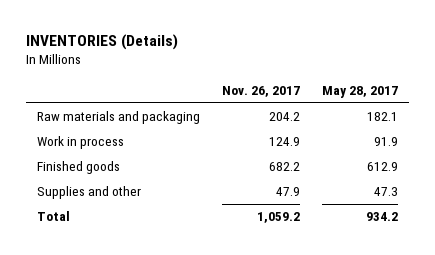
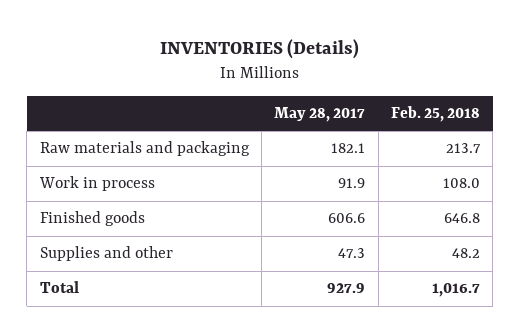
- | Nov. 26, 2017 | May 28, 2017
+ | May 28, 2017 | Feb. 25, 2018
- Finished goods | 682.2 | 612.9
+ Finished goods | 606.6 | 646.8
- Total | 1,059.2 | 934.2
+ Total | 927.9 | 1,016.7

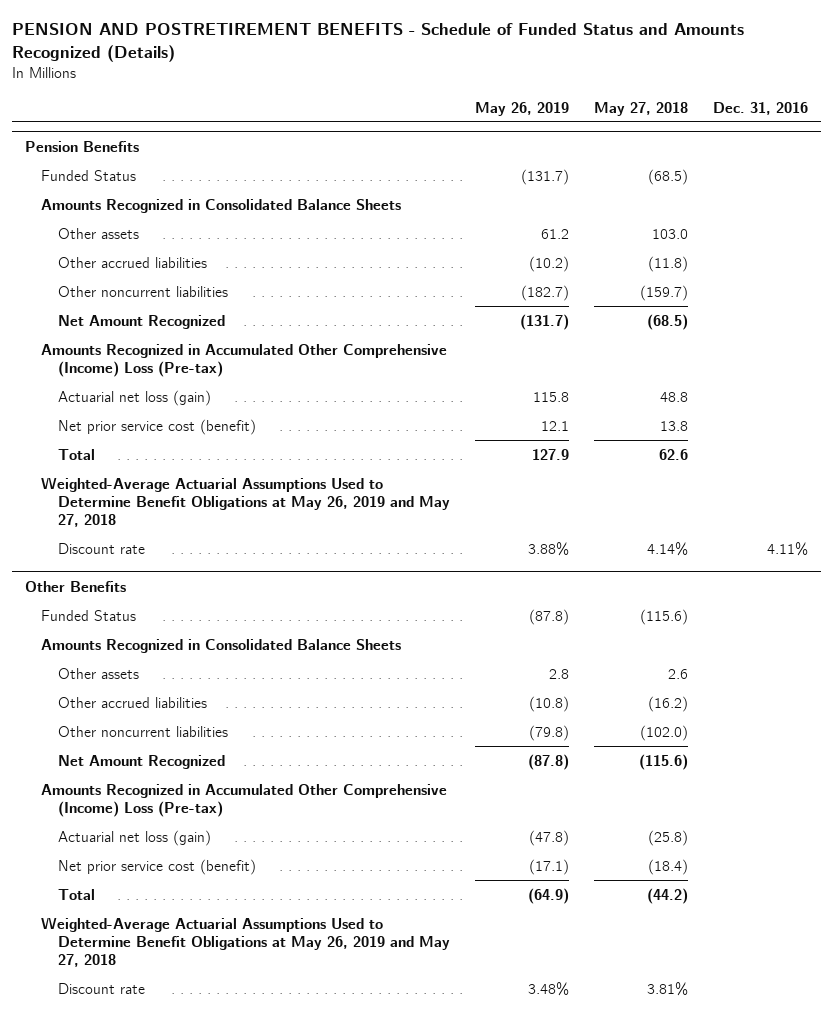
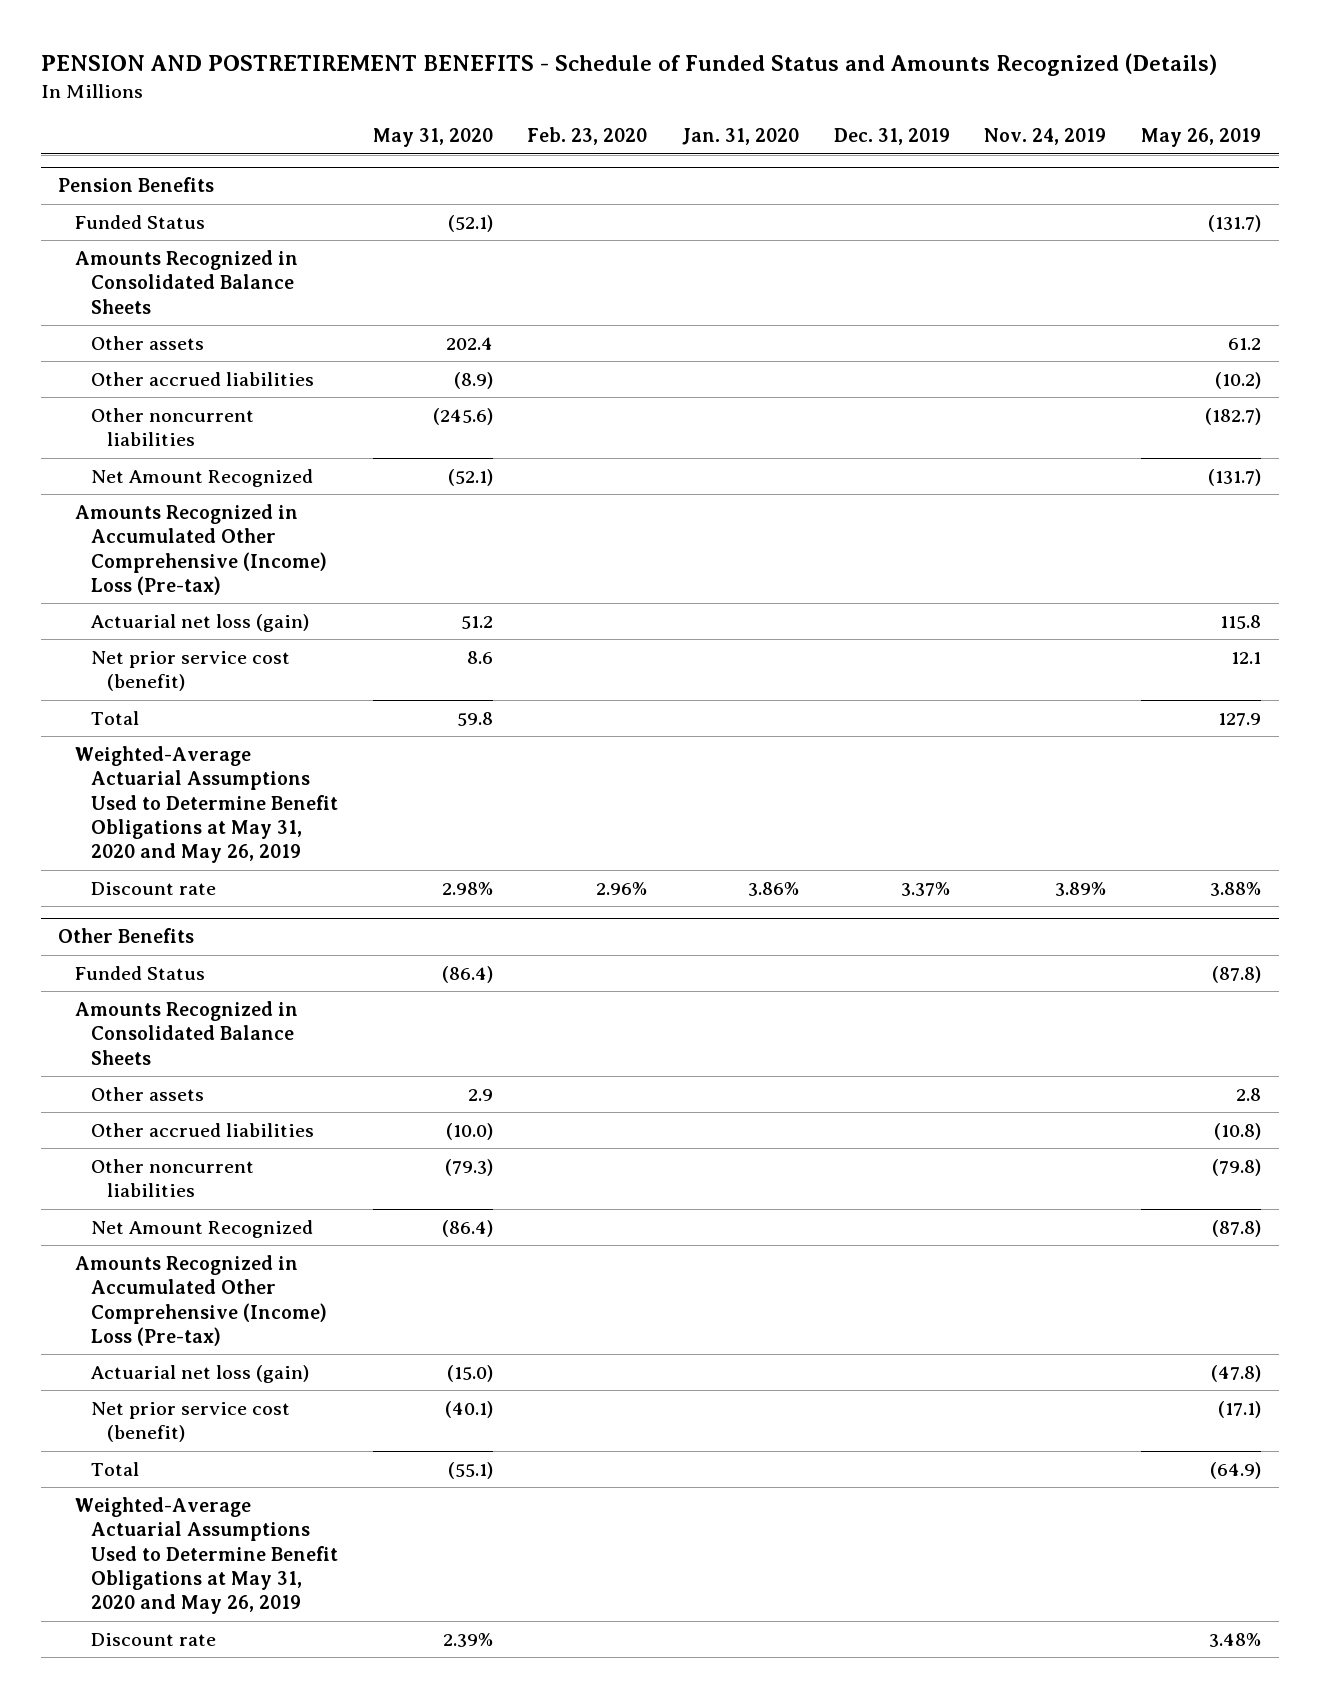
- | May 26, 2019 | May 27, 2018 | Dec. 31, 2016
+ | May 31, 2020 | Feb. 23, 2020 | Jan. 31, 2020 | Dec. 31, 2019 | Nov. 24, 2019 | May 26, 2019
@ Pension Benefits
- Weighted-Average Actuarial Assumptions Used to Determine Benefit Obligations at May 26, 2019 and May 27, 2018
+ Weighted-Average Actuarial Assumptions Used to Determine Benefit Obligations at May 31, 2020 and May 26, 2019
@ Other Benefits
- Weighted-Average Actuarial Assumptions Used to Determine Benefit Obligations at May 26, 2019 and May 27, 2018
+ Weighted-Average Actuarial Assumptions Used to Determine Benefit Obligations at May 31, 2020 and May 26, 2019

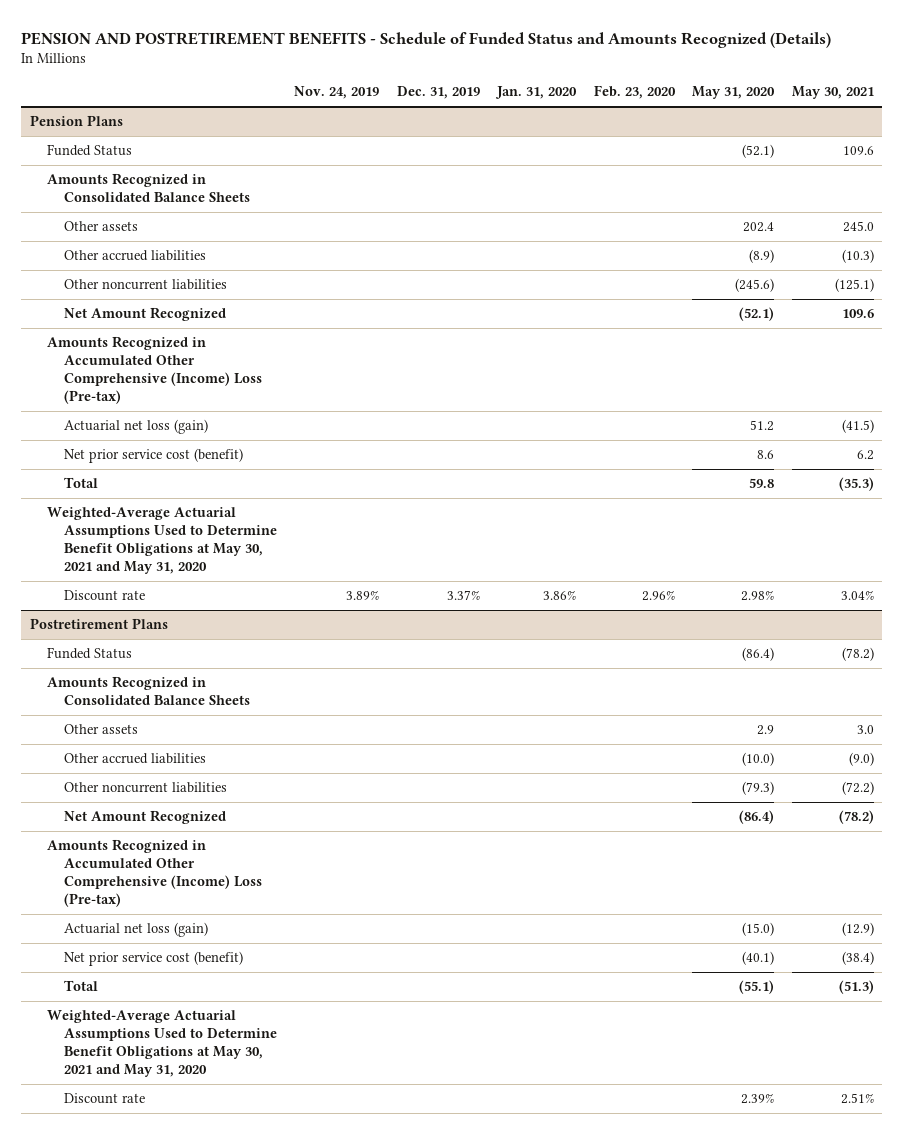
- | May 31, 2020 | Feb. 23, 2020 | Jan. 31, 2020 | Dec. 31, 2019 | Nov. 24, 2019 | May 26, 2019
+ | Nov. 24, 2019 | Dec. 31, 2019 | Jan. 31, 2020 | Feb. 23, 2020 | May 31, 2020 | May 30, 2021
- Pension Benefits
+ Pension Plans
- Weighted-Average Actuarial Assumptions Used to Determine Benefit Obligations at May 31, 2020 and May 26, 2019
+ Weighted-Average Actuarial Assumptions Used to Determine Benefit Obligations at May 30, 2021 and May 31, 2020
- Other Benefits
+ Postretirement Plans
- Weighted-Average Actuarial Assumptions Used to Determine Benefit Obligations at May 31, 2020 and May 26, 2019
+ Weighted-Average Actuarial Assumptions Used to Determine Benefit Obligations at May 30, 2021 and May 31, 2020

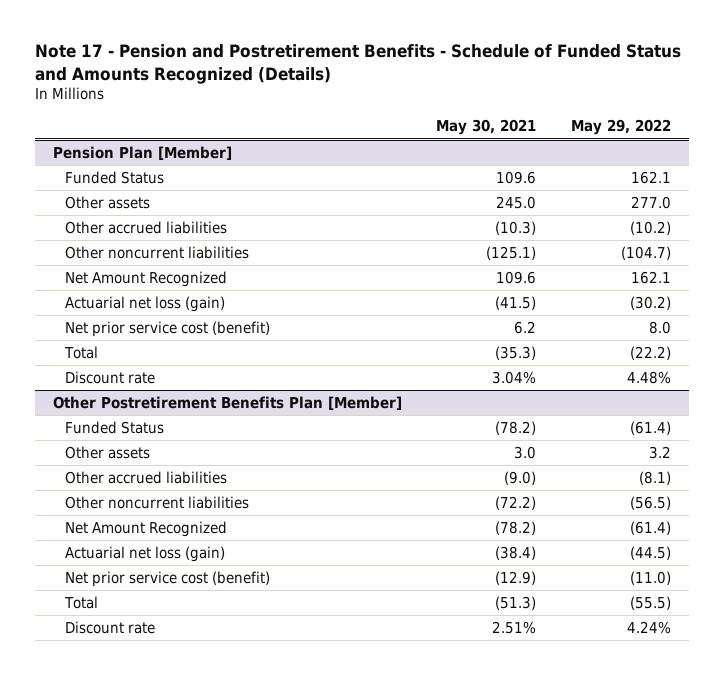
- PENSION AND POSTRETIREMENT BENEFITS - Schedule of Funded Status and Amounts Recognized (Details)
+ Note 17 - Pension and Postretirement Benefits - Schedule of Funded Status and Amounts Recognized (Details)
- | Nov. 24, 2019 | Dec. 31, 2019 | Jan. 31, 2020 | Feb. 23, 2020 | May 31, 2020 | May 30, 2021
+ | May 30, 2021 | May 29, 2022
- Pension Plans
+ Pension Plan [Member]
- Amounts Recognized in Consolidated Balance Sheets
- Amounts Recognized in Accumulated Other Comprehensive (Income) Loss (Pre-tax)
- Weighted-Average Actuarial Assumptions Used to Determine Benefit Obligations at May 30, 2021 and May 31, 2020
- Postretirement Plans
+ Other Postretirement Benefits Plan [Member]
- Amounts Recognized in Consolidated Balance Sheets
- Amounts Recognized in Accumulated Other Comprehensive (Income) Loss (Pre-tax)
- Actuarial net loss (gain) | | | | | (15.0) | (12.9)
- Net prior service cost (benefit) | | | | | (40.1) | (38.4)
+ Actuarial net loss (gain) | (38.4) | (44.5)
+ Net prior service cost (benefit) | (12.9) | (11.0)
- Weighted-Average Actuarial Assumptions Used to Determine Benefit Obligations at May 30, 2021 and May 31, 2020

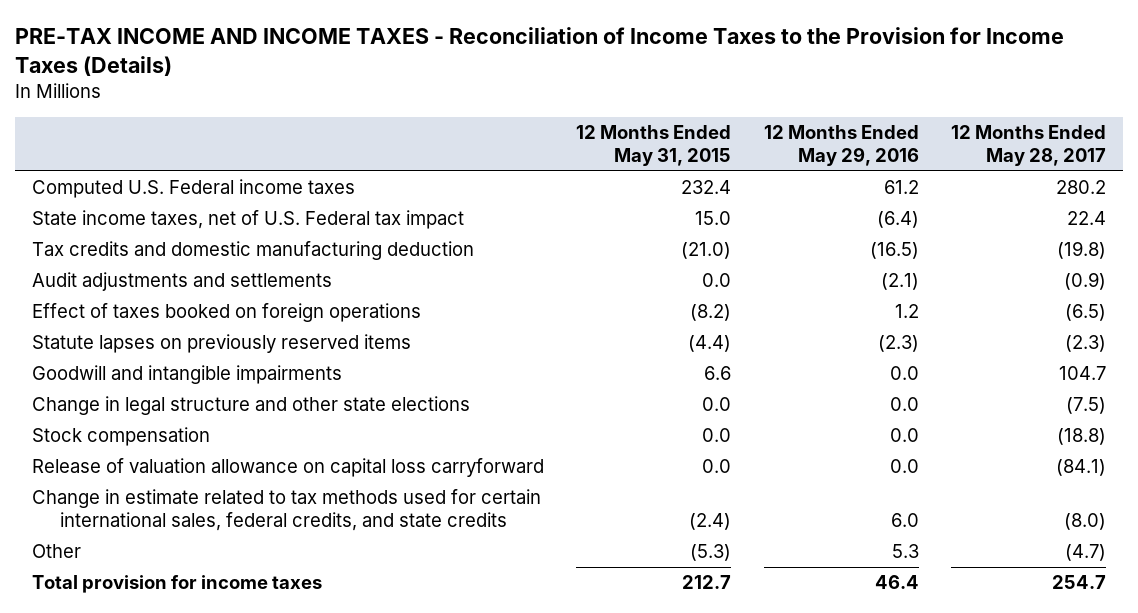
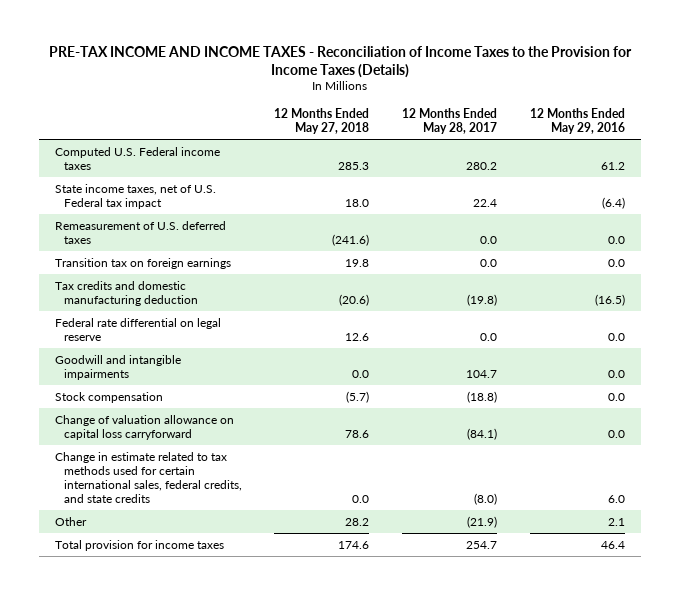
- | 12 Months Ended May 31, 2015 | 12 Months Ended May 29, 2016 | 12 Months Ended May 28, 2017
+ | 12 Months Ended May 27, 2018 | 12 Months Ended May 28, 2017 | 12 Months Ended May 29, 2016
+ Remeasurement of U.S. deferred taxes | (241.6) | 0.0 | 0.0
+ Transition tax on foreign earnings | 19.8 | 0.0 | 0.0
- Audit adjustments and settlements | 0.0 | (2.1) | (0.9)
- Effect of taxes booked on foreign operations | (8.2) | 1.2 | (6.5)
- Statute lapses on previously reserved items | (4.4) | (2.3) | (2.3)
+ Federal rate differential on legal reserve | 12.6 | 0.0 | 0.0
- Change in legal structure and other state elections | 0.0 | 0.0 | (7.5)
- Release of valuation allowance on capital loss carryforward | 0.0 | 0.0 | (84.1)
+ Change of valuation allowance on capital loss carryforward | 78.6 | (84.1) | 0.0
- Other | (5.3) | 5.3 | (4.7)
+ Other | 28.2 | (21.9) | 2.1

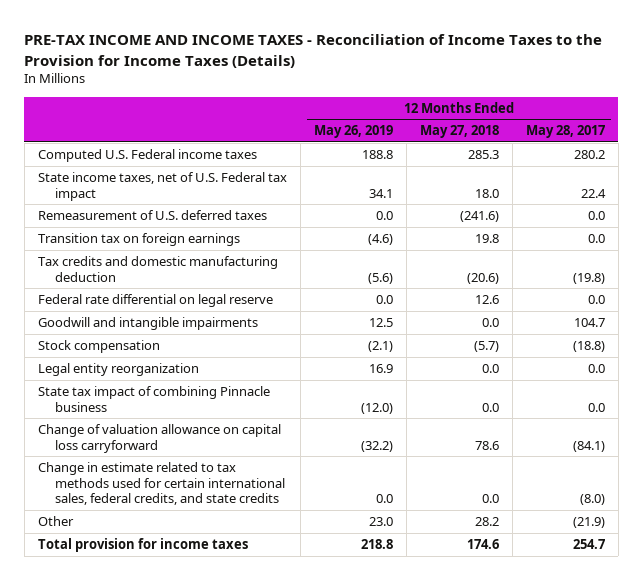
- | 12 Months Ended May 27, 2018 | 12 Months Ended May 28, 2017 | 12 Months Ended May 29, 2016
+ | 12 Months Ended May 26, 2019 | 12 Months Ended May 27, 2018 | 12 Months Ended May 28, 2017
+ Legal entity reorganization | 16.9 | 0.0 | 0.0
+ State tax impact of combining Pinnacle business | (12.0) | 0.0 | 0.0

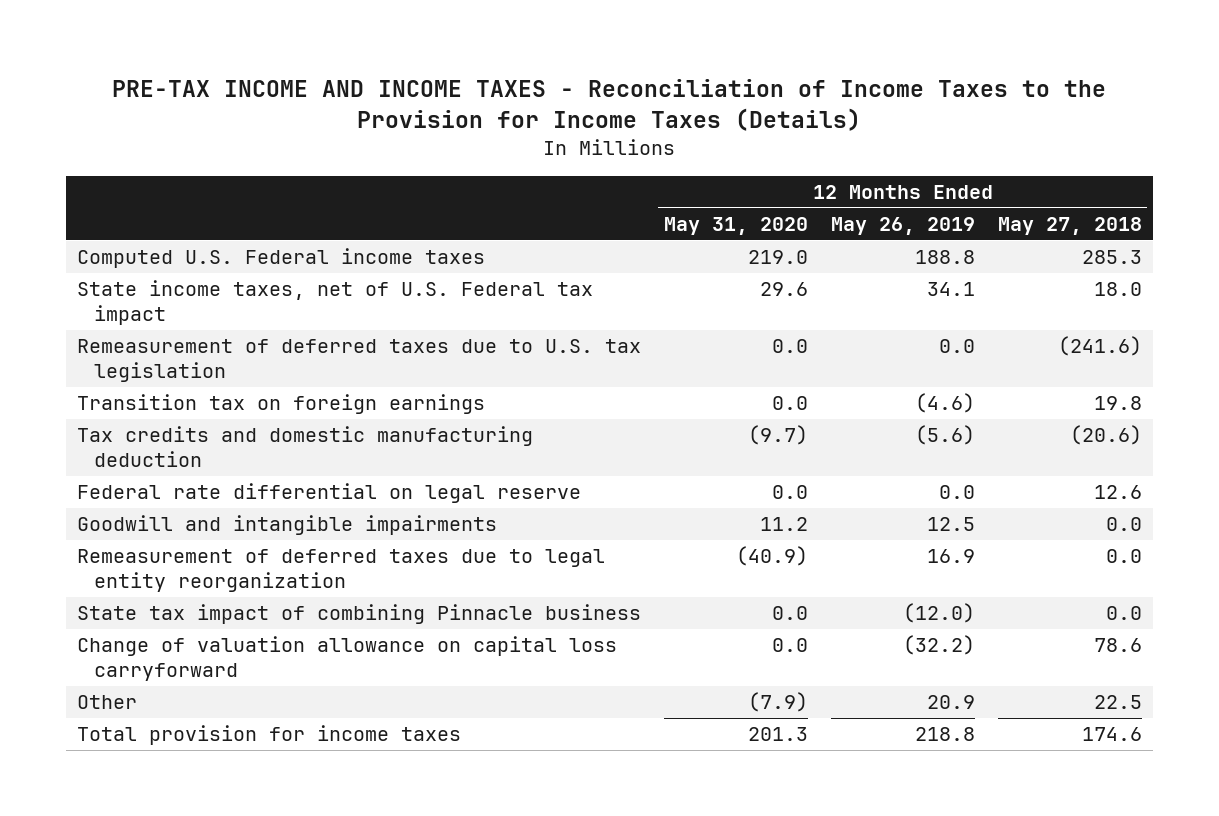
- | 12 Months Ended May 26, 2019 | 12 Months Ended May 27, 2018 | 12 Months Ended May 28, 2017
+ | 12 Months Ended May 31, 2020 | 12 Months Ended May 26, 2019 | 12 Months Ended May 27, 2018
- Remeasurement of U.S. deferred taxes | 0.0 | (241.6) | 0.0
+ Remeasurement of deferred taxes due to U.S. tax legislation | 0.0 | 0.0 | (241.6)
- Stock compensation | (2.1) | (5.7) | (18.8)
- Legal entity reorganization | 16.9 | 0.0 | 0.0
+ Remeasurement of deferred taxes due to legal entity reorganization | (40.9) | 16.9 | 0.0
- Change in estimate related to tax methods used for certain international sales, federal credits, and state credits | 0.0 | 0.0 | (8.0)
- Other | 23.0 | 28.2 | (21.9)
+ Other | (7.9) | 20.9 | 22.5

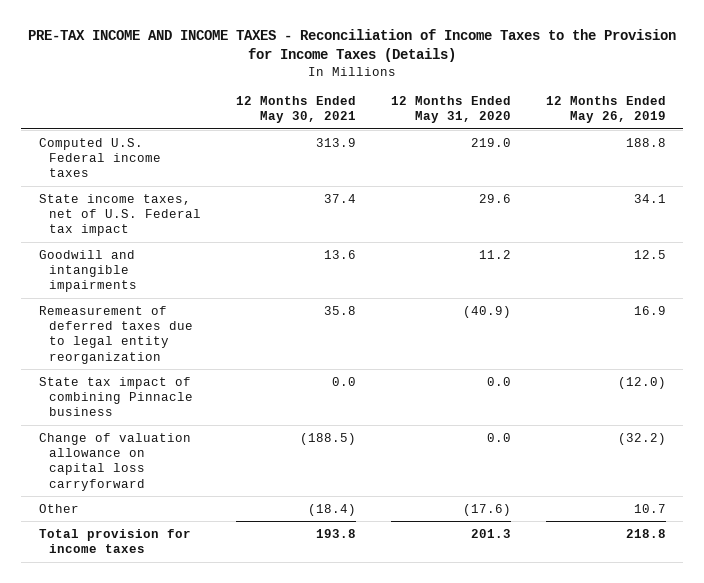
- | 12 Months Ended May 31, 2020 | 12 Months Ended May 26, 2019 | 12 Months Ended May 27, 2018
+ | 12 Months Ended May 30, 2021 | 12 Months Ended May 31, 2020 | 12 Months Ended May 26, 2019
- Remeasurement of deferred taxes due to U.S. tax legislation | 0.0 | 0.0 | (241.6)
- Transition tax on foreign earnings | 0.0 | (4.6) | 19.8
- Tax credits and domestic manufacturing deduction | (9.7) | (5.6) | (20.6)
- Federal rate differential on legal reserve | 0.0 | 0.0 | 12.6
- Other | (7.9) | 20.9 | 22.5
+ Other | (18.4) | (17.6) | 10.7

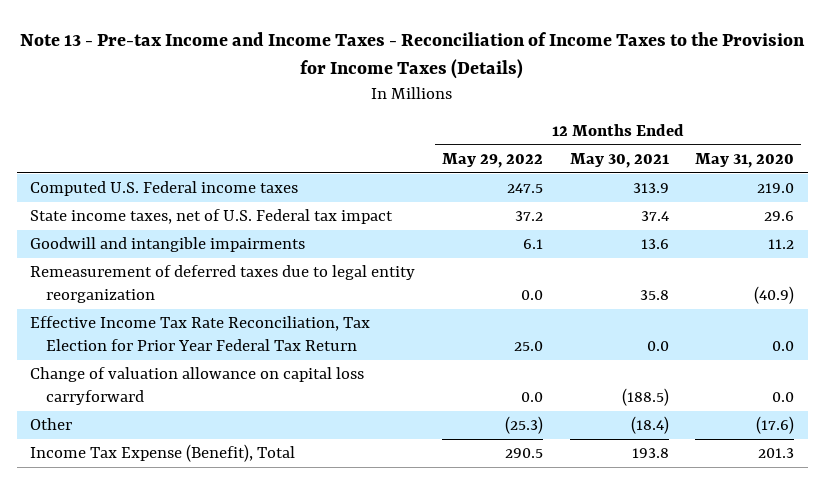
- PRE-TAX INCOME AND INCOME TAXES - Reconciliation of Income Taxes to the Provision for Income Taxes (Details)
+ Note 13 - Pre-tax Income and Income Taxes - Reconciliation of Income Taxes to the Provision for Income Taxes (Details)
- | 12 Months Ended May 30, 2021 | 12 Months Ended May 31, 2020 | 12 Months Ended May 26, 2019
+ | 12 Months Ended May 29, 2022 | 12 Months Ended May 30, 2021 | 12 Months Ended May 31, 2020
- State tax impact of combining Pinnacle business | 0.0 | 0.0 | (12.0)
+ Effective Income Tax Rate Reconciliation, Tax Election for Prior Year Federal Tax Return | 25.0 | 0.0 | 0.0
- Total provision for income taxes | 193.8 | 201.3 | 218.8
+ Income Tax Expense (Benefit), Total | 290.5 | 193.8 | 201.3

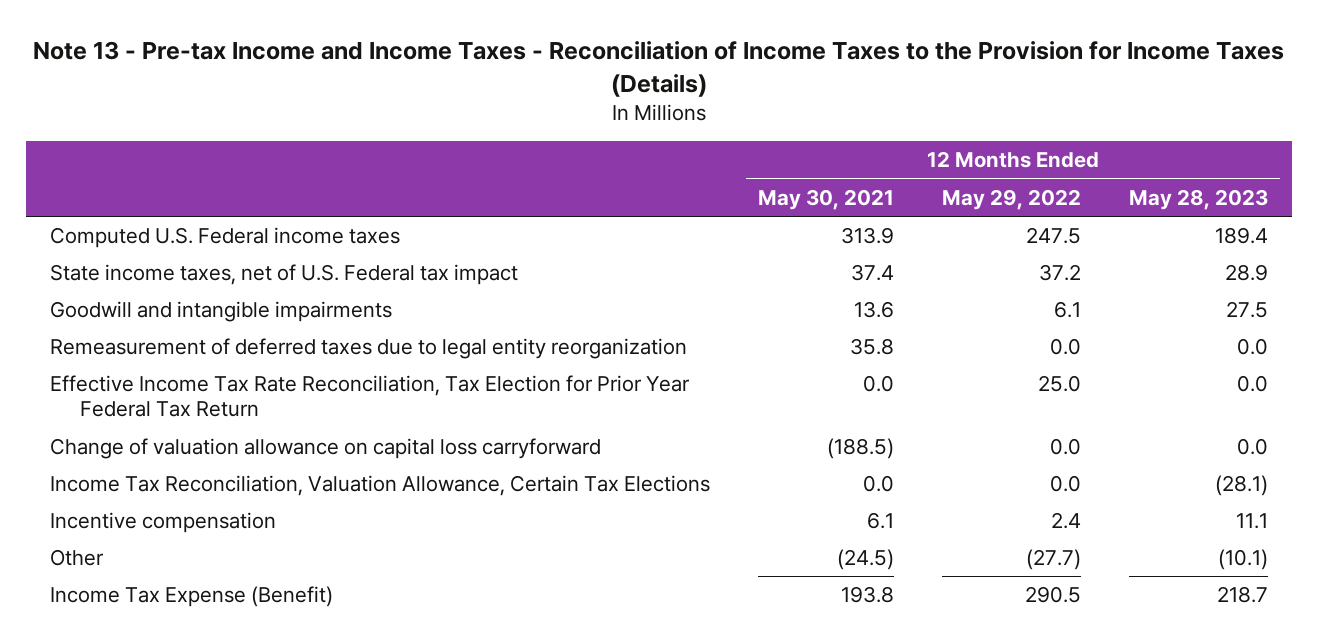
- | 12 Months Ended May 29, 2022 | 12 Months Ended May 30, 2021 | 12 Months Ended May 31, 2020
+ | 12 Months Ended May 30, 2021 | 12 Months Ended May 29, 2022 | 12 Months Ended May 28, 2023
- Other | (25.3) | (18.4) | (17.6)
- Income Tax Expense (Benefit), Total | 290.5 | 193.8 | 201.3
+ Income Tax Reconciliation, Valuation Allowance, Certain Tax Elections | 0.0 | 0.0 | (28.1)
+ Incentive compensation | 6.1 | 2.4 | 11.1
+ Other | (24.5) | (27.7) | (10.1)
+ Income Tax Expense (Benefit) | 193.8 | 290.5 | 218.7

